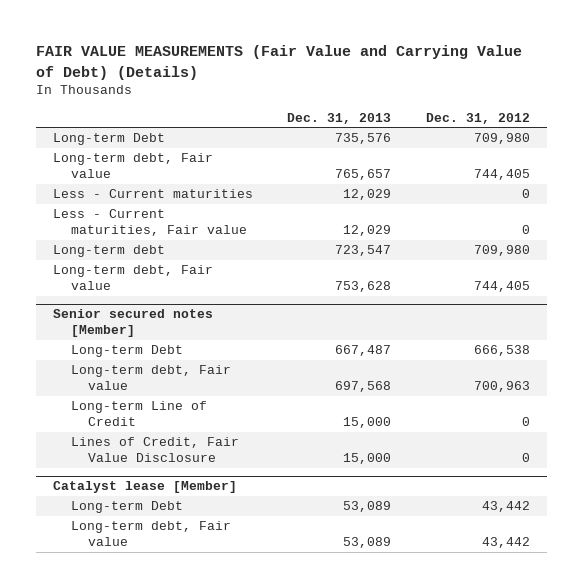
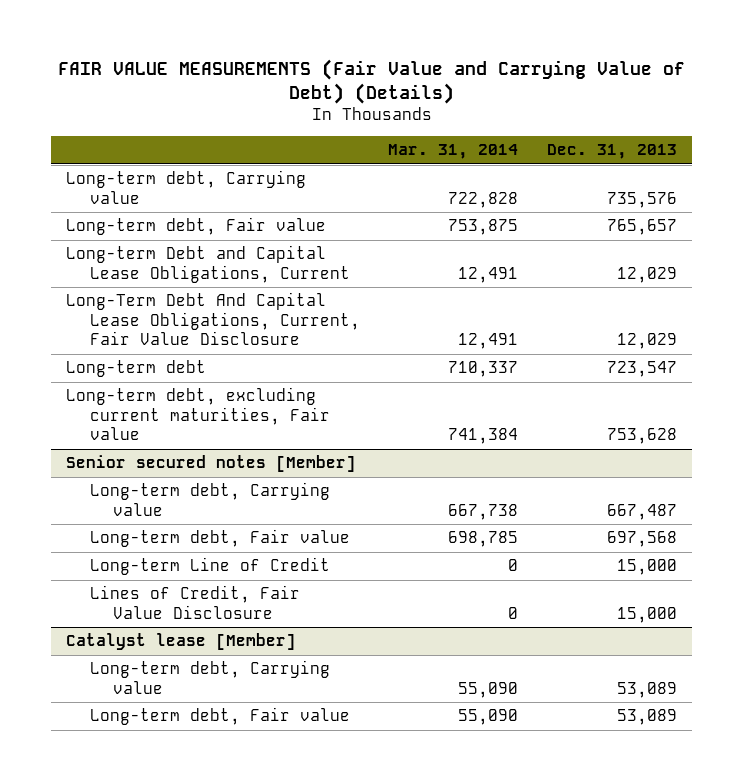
- | Dec. 31, 2013 | Dec. 31, 2012
+ | Mar. 31, 2014 | Dec. 31, 2013
- Long-term Debt | 735,576 | 709,980
+ Long-term debt, Carrying value | 722,828 | 735,576
- Less - Current maturities | 12,029 | 0
- Less - Current maturities, Fair value | 12,029 | 0
+ Long-term Debt and Capital Lease Obligations, Current | 12,491 | 12,029
+ Long-Term Debt And Capital Lease Obligations, Current, Fair Value Disclosure | 12,491 | 12,029
- Long-term debt, Fair value | 753,628 | 744,405
+ Long-term debt, excluding current maturities, Fair value | 741,384 | 753,628
@ Senior secured notes [Member]
- Long-term Debt | 667,487 | 666,538
+ Long-term debt, Carrying value | 667,738 | 667,487
@ Catalyst lease [Member]
- Long-term Debt | 53,089 | 43,442
+ Long-term debt, Carrying value | 55,090 | 53,089

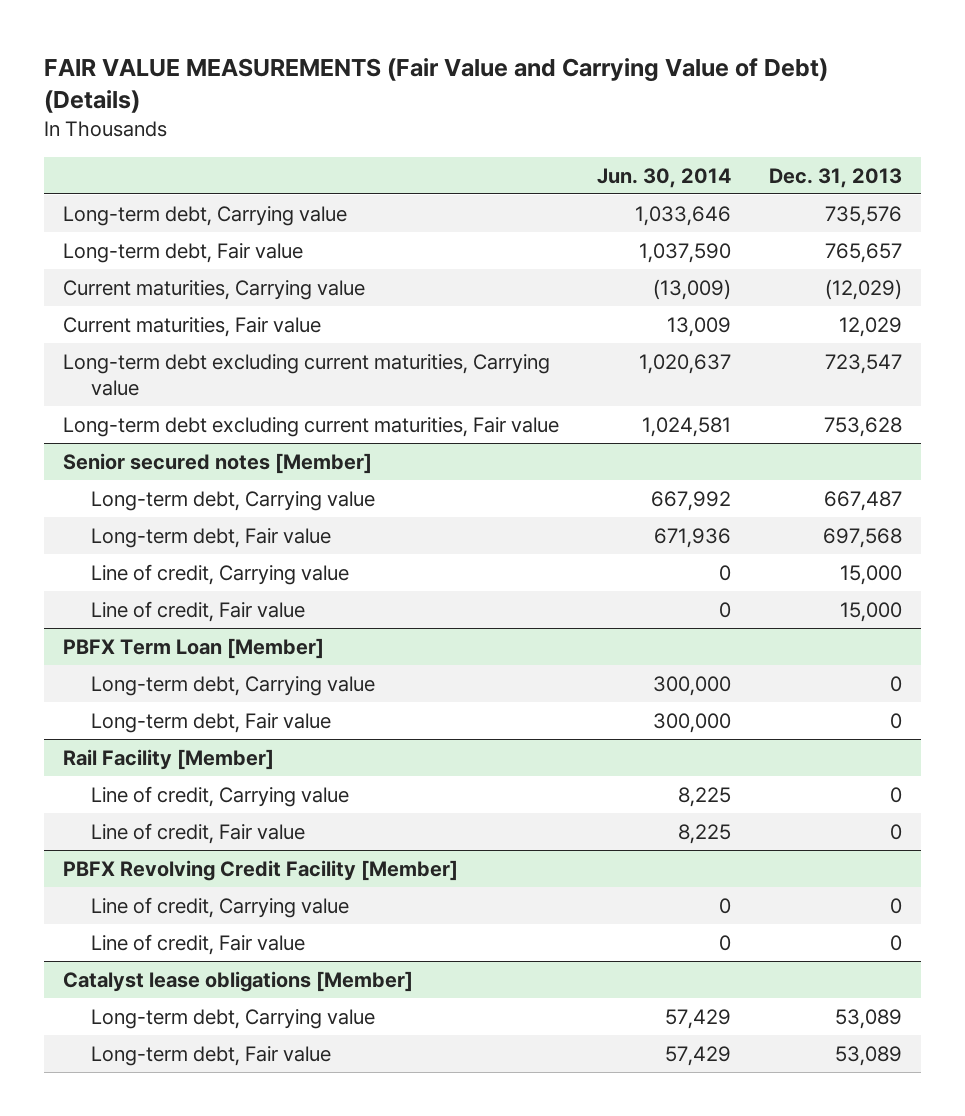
- | Mar. 31, 2014 | Dec. 31, 2013
+ | Jun. 30, 2014 | Dec. 31, 2013
- Long-term Debt and Capital Lease Obligations, Current | 12,491 | 12,029
- Long-Term Debt And Capital Lease Obligations, Current, Fair Value Disclosure | 12,491 | 12,029
- Long-term debt | 710,337 | 723,547
- Long-term debt, excluding current maturities, Fair value | 741,384 | 753,628
+ Current maturities, Carrying value | (13,009) | (12,029)
+ Current maturities, Fair value | 13,009 | 12,029
+ Long-term debt excluding current maturities, Carrying value | 1,020,637 | 723,547
+ Long-term debt excluding current maturities, Fair value | 1,024,581 | 753,628
@ Senior secured notes [Member]
- Long-term Line of Credit | 0 | 15,000
- Lines of Credit, Fair Value Disclosure | 0 | 15,000
- Catalyst lease [Member]
@ Senior secured notes [Member]
+ Line of credit, Carrying value | 0 | 15,000
+ Line of credit, Fair value | 0 | 15,000
+ PBFX Term Loan [Member]
+ Long-term debt, Carrying value | 300,000 | 0
+ Long-term debt, Fair value | 300,000 | 0
+ Rail Facility [Member]
+ Line of credit, Carrying value | 8,225 | 0
+ Line of credit, Fair value | 8,225 | 0
+ PBFX Revolving Credit Facility [Member]
+ Line of credit, Carrying value | 0 | 0
+ Line of credit, Fair value | 0 | 0
+ Catalyst lease obligations [Member]

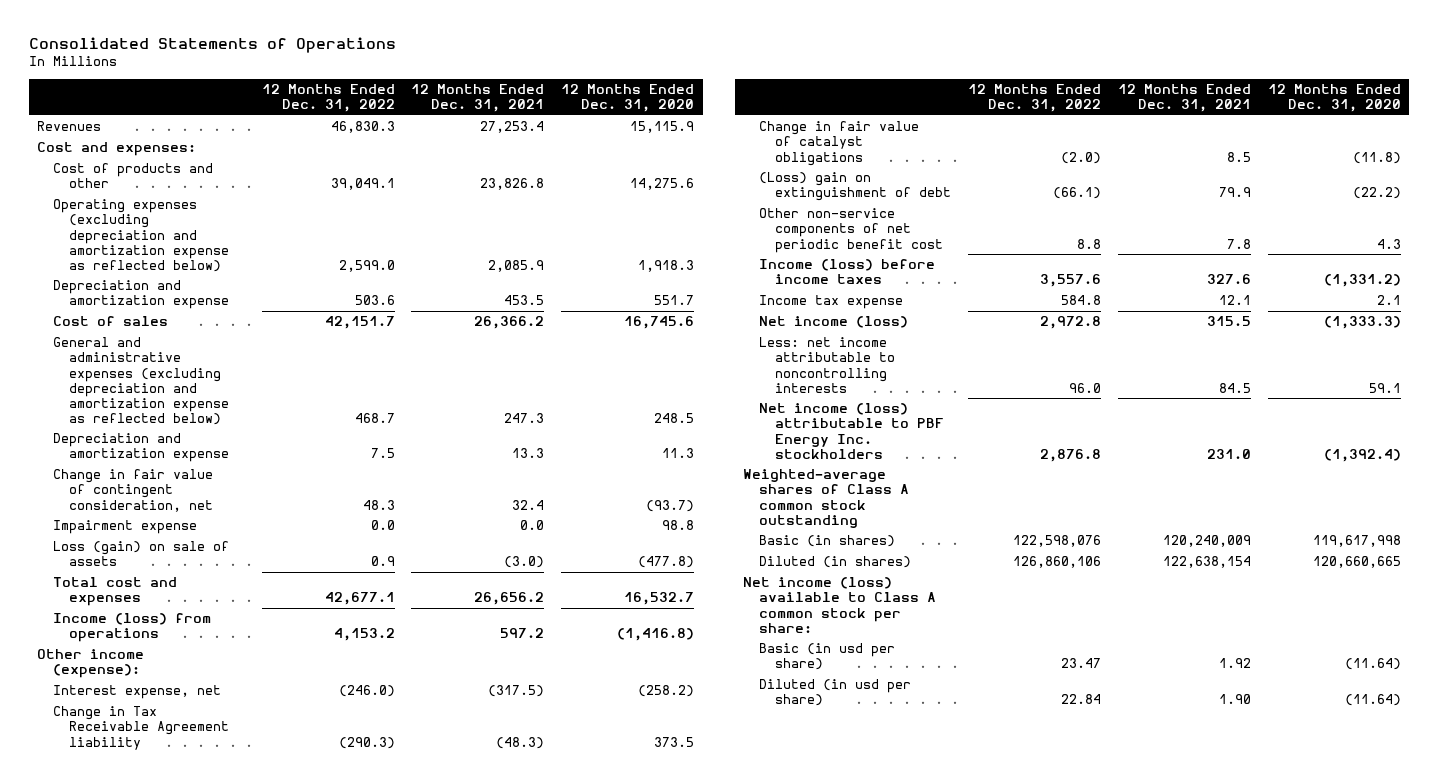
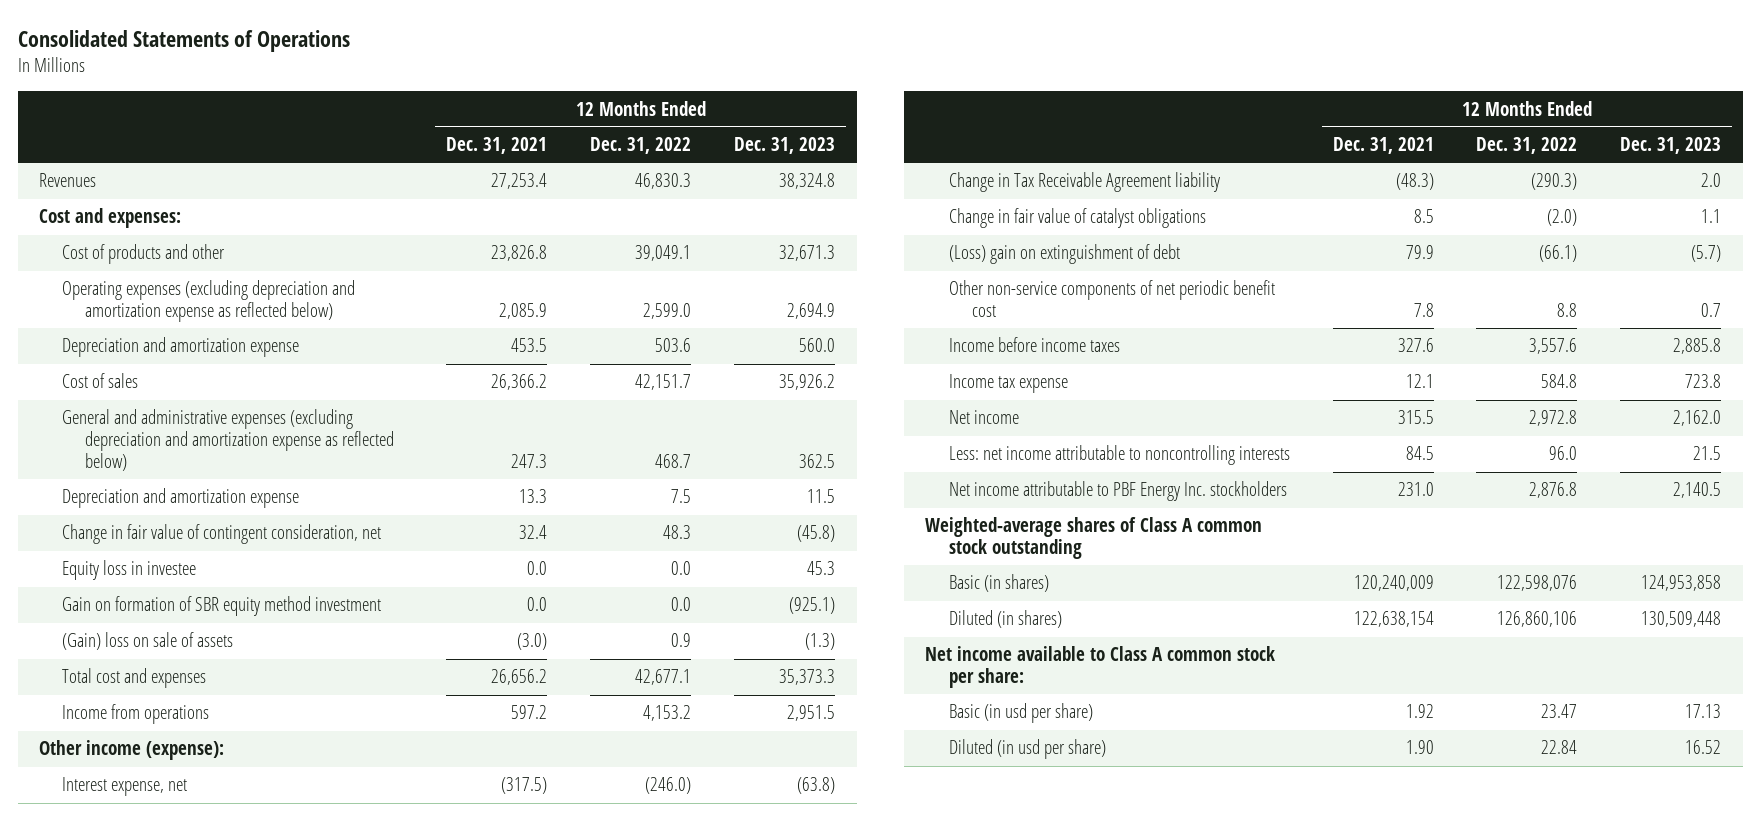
- | 12 Months Ended Dec. 31, 2022 | 12 Months Ended Dec. 31, 2021 | 12 Months Ended Dec. 31, 2020
+ | 12 Months Ended Dec. 31, 2021 | 12 Months Ended Dec. 31, 2022 | 12 Months Ended Dec. 31, 2023
- Impairment expense | 0.0 | 0.0 | 98.8
- Loss (gain) on sale of assets | 0.9 | (3.0) | (477.8)
+ Equity loss in investee | 0.0 | 0.0 | 45.3
+ Gain on formation of SBR equity method investment | 0.0 | 0.0 | (925.1)
+ (Gain) loss on sale of assets | (3.0) | 0.9 | (1.3)
- Income (loss) from operations | 4,153.2 | 597.2 | (1,416.8)
+ Income from operations | 597.2 | 4,153.2 | 2,951.5
- Income (loss) before income taxes | 3,557.6 | 327.6 | (1,331.2)
+ Income before income taxes | 327.6 | 3,557.6 | 2,885.8
- Net income (loss) | 2,972.8 | 315.5 | (1,333.3)
+ Net income | 315.5 | 2,972.8 | 2,162.0
- Net income (loss) attributable to PBF Energy Inc. stockholders | 2,876.8 | 231.0 | (1,392.4)
+ Net income attributable to PBF Energy Inc. stockholders | 231.0 | 2,876.8 | 2,140.5
- Net income (loss) available to Class A common stock per share:
+ Net income available to Class A common stock per share:

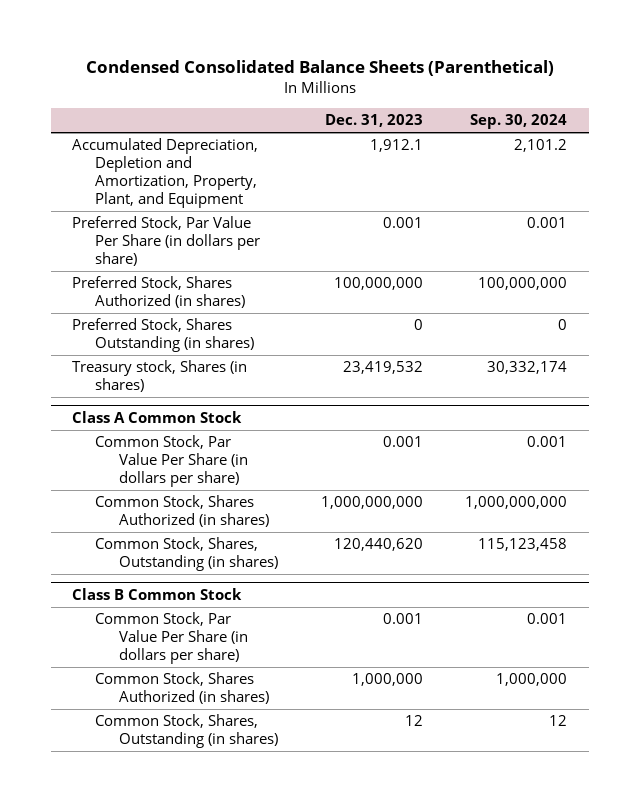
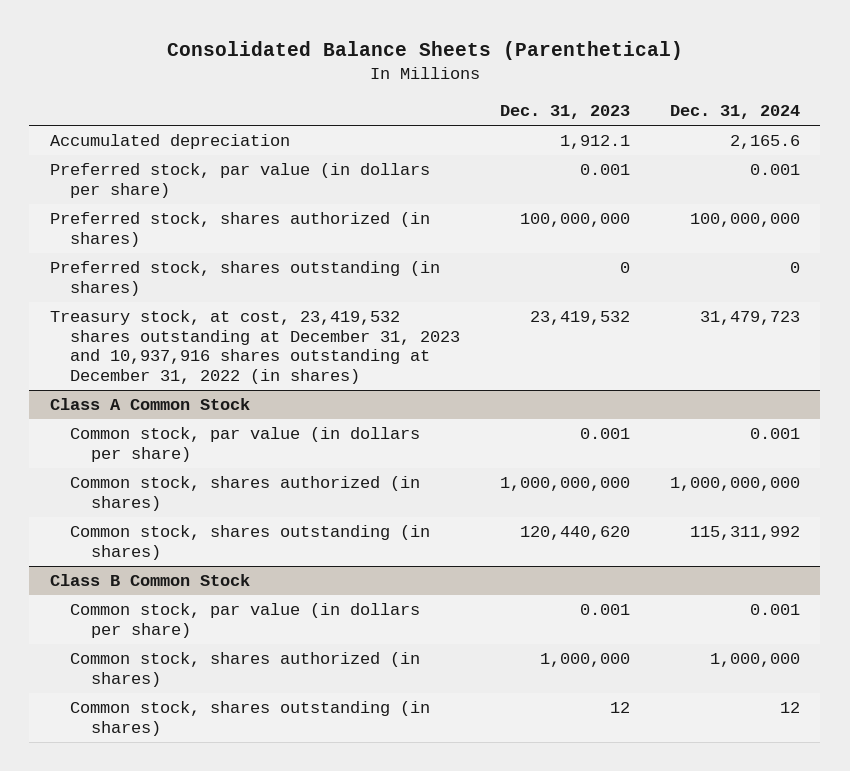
- Condensed Consolidated Balance Sheets (Parenthetical)
+ Consolidated Balance Sheets (Parenthetical)
- | Dec. 31, 2023 | Sep. 30, 2024
+ | Dec. 31, 2023 | Dec. 31, 2024
- Accumulated Depreciation, Depletion and Amortization, Property, Plant, and Equipment | 1,912.1 | 2,101.2
- Preferred Stock, Par Value Per Share (in dollars per share) | 0.001 | 0.001
- Preferred Stock, Shares Authorized (in shares) | 100,000,000 | 100,000,000
- Preferred Stock, Shares Outstanding (in shares) | 0 | 0
- Treasury stock, Shares (in shares) | 23,419,532 | 30,332,174
+ Accumulated depreciation | 1,912.1 | 2,165.6
+ Preferred stock, par value (in dollars per share) | 0.001 | 0.001
+ Preferred stock, shares authorized (in shares) | 100,000,000 | 100,000,000
+ Preferred stock, shares outstanding (in shares) | 0 | 0
+ Treasury stock, at cost, 23,419,532 shares outstanding at December 31, 2023 and 10,937,916 shares outstanding at December 31, 2022 (in shares) | 23,419,532 | 31,479,723
@ Class A Common Stock
- Common Stock, Par Value Per Share (in dollars per share) | 0.001 | 0.001
- Common Stock, Shares Authorized (in shares) | 1,000,000,000 | 1,000,000,000
- Common Stock, Shares, Outstanding (in shares) | 120,440,620 | 115,123,458
+ Common stock, par value (in dollars per share) | 0.001 | 0.001
+ Common stock, shares authorized (in shares) | 1,000,000,000 | 1,000,000,000
+ Common stock, shares outstanding (in shares) | 120,440,620 | 115,311,992
@ Class B Common Stock
- Common Stock, Par Value Per Share (in dollars per share) | 0.001 | 0.001
- Common Stock, Shares Authorized (in shares) | 1,000,000 | 1,000,000
- Common Stock, Shares, Outstanding (in shares) | 12 | 12
+ Common stock, par value (in dollars per share) | 0.001 | 0.001
+ Common stock, shares authorized (in shares) | 1,000,000 | 1,000,000
+ Common stock, shares outstanding (in shares) | 12 | 12

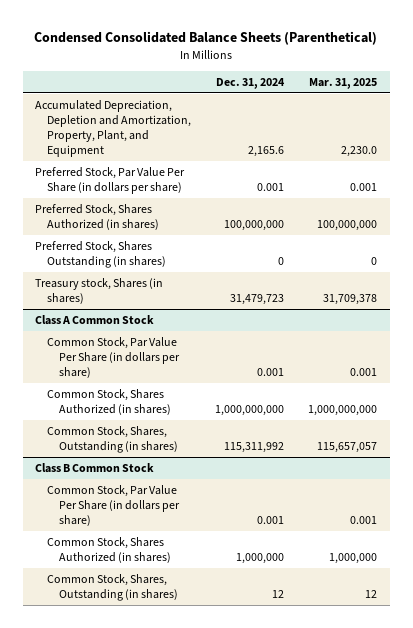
- Consolidated Balance Sheets (Parenthetical)
+ Condensed Consolidated Balance Sheets (Parenthetical)
- | Dec. 31, 2023 | Dec. 31, 2024
+ | Dec. 31, 2024 | Mar. 31, 2025
- Accumulated depreciation | 1,912.1 | 2,165.6
- Preferred stock, par value (in dollars per share) | 0.001 | 0.001
- Preferred stock, shares authorized (in shares) | 100,000,000 | 100,000,000
- Preferred stock, shares outstanding (in shares) | 0 | 0
- Treasury stock, at cost, 23,419,532 shares outstanding at December 31, 2023 and 10,937,916 shares outstanding at December 31, 2022 (in shares) | 23,419,532 | 31,479,723
+ Accumulated Depreciation, Depletion and Amortization, Property, Plant, and Equipment | 2,165.6 | 2,230.0
+ Preferred Stock, Par Value Per Share (in dollars per share) | 0.001 | 0.001
+ Preferred Stock, Shares Authorized (in shares) | 100,000,000 | 100,000,000
+ Preferred Stock, Shares Outstanding (in shares) | 0 | 0
+ Treasury stock, Shares (in shares) | 31,479,723 | 31,709,378
@ Class A Common Stock
- Common stock, par value (in dollars per share) | 0.001 | 0.001
- Common stock, shares authorized (in shares) | 1,000,000,000 | 1,000,000,000
- Common stock, shares outstanding (in shares) | 120,440,620 | 115,311,992
+ Common Stock, Par Value Per Share (in dollars per share) | 0.001 | 0.001
+ Common Stock, Shares Authorized (in shares) | 1,000,000,000 | 1,000,000,000
+ Common Stock, Shares, Outstanding (in shares) | 115,311,992 | 115,657,057
@ Class B Common Stock
- Common stock, par value (in dollars per share) | 0.001 | 0.001
- Common stock, shares authorized (in shares) | 1,000,000 | 1,000,000
- Common stock, shares outstanding (in shares) | 12 | 12
+ Common Stock, Par Value Per Share (in dollars per share) | 0.001 | 0.001
+ Common Stock, Shares Authorized (in shares) | 1,000,000 | 1,000,000
+ Common Stock, Shares, Outstanding (in shares) | 12 | 12

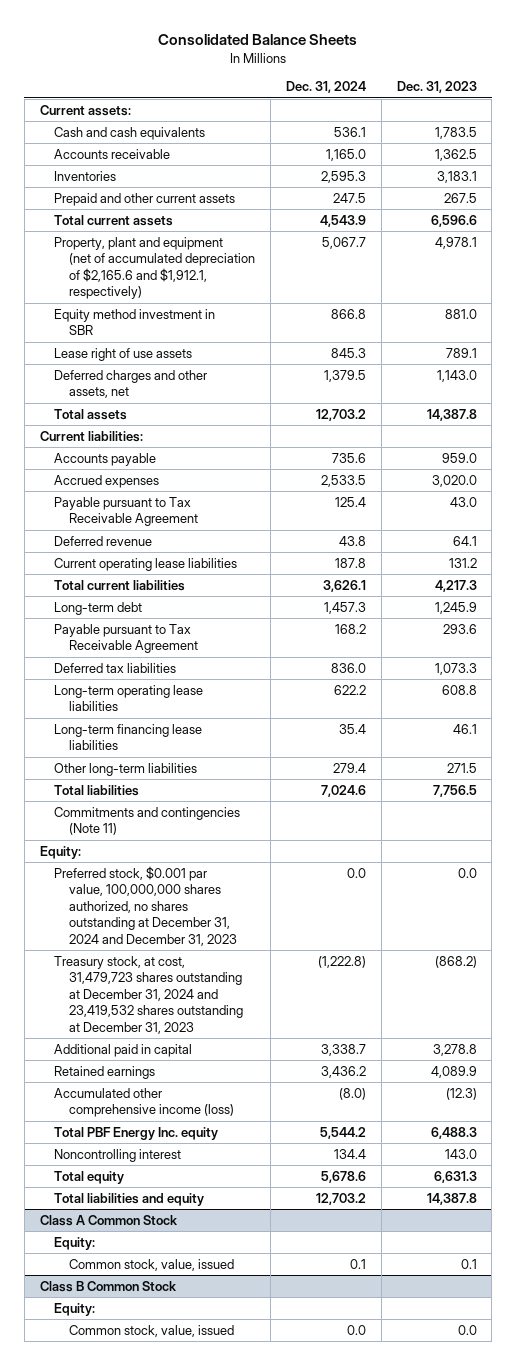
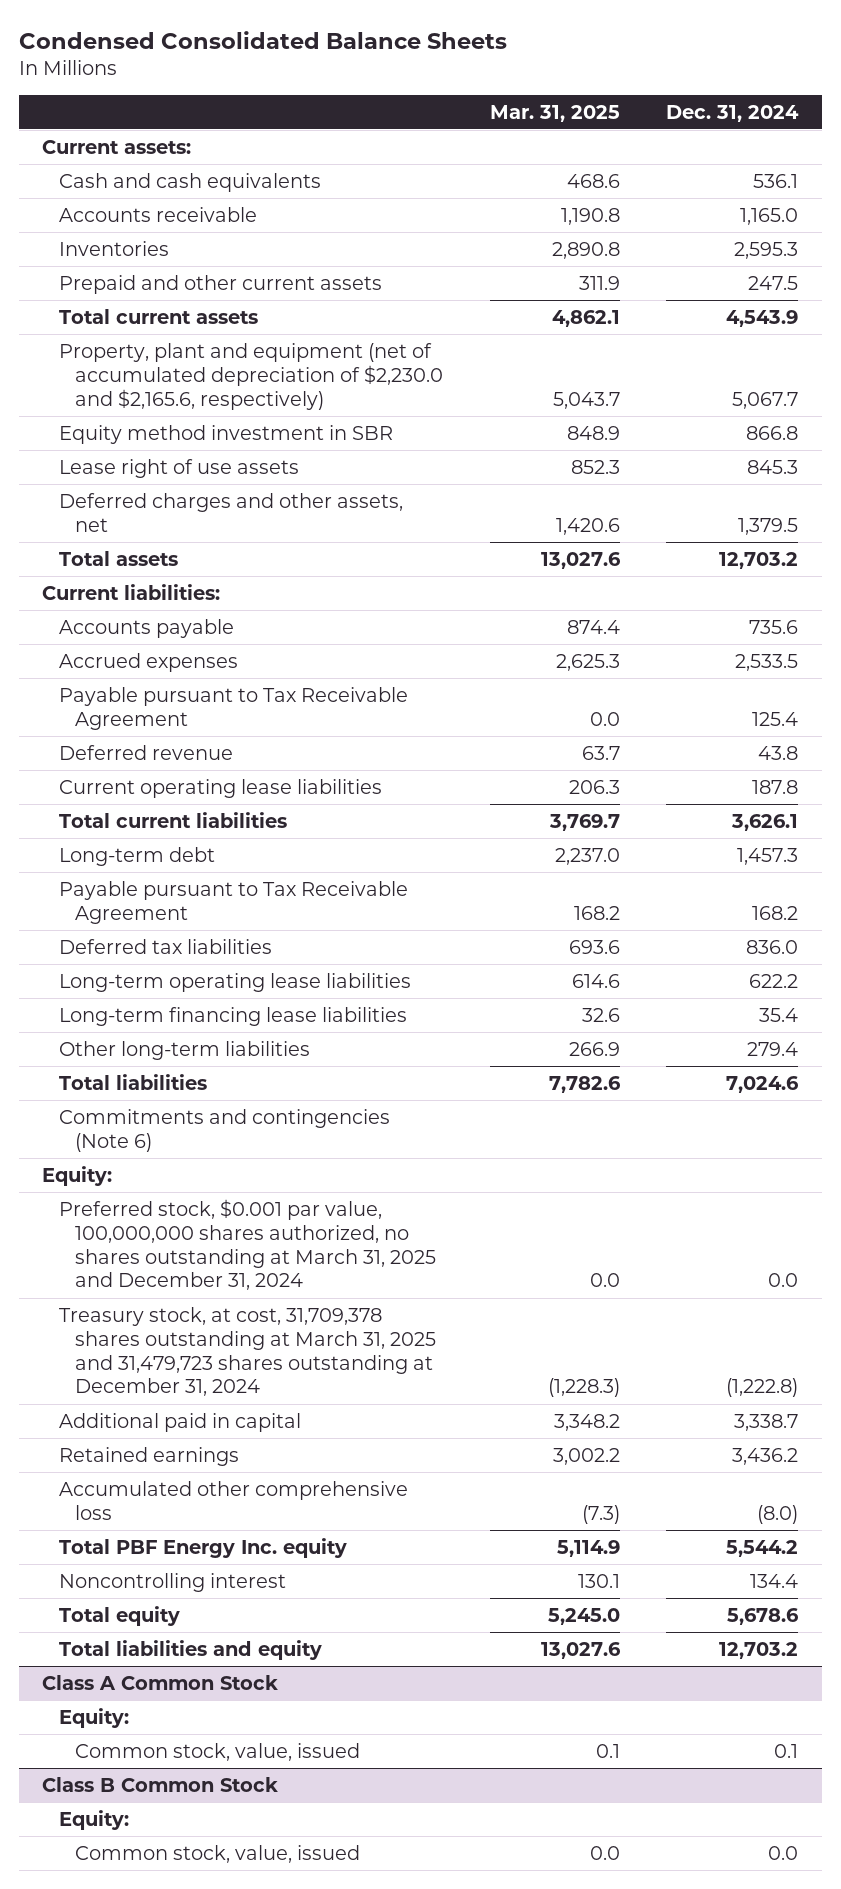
- Consolidated Balance Sheets
+ Condensed Consolidated Balance Sheets
- | Dec. 31, 2024 | Dec. 31, 2023
+ | Mar. 31, 2025 | Dec. 31, 2024
- Property, plant and equipment (net of accumulated depreciation of $2,165.6 and $1,912.1, respectively) | 5,067.7 | 4,978.1
+ Property, plant and equipment (net of accumulated depreciation of $2,230.0 and $2,165.6, respectively) | 5,043.7 | 5,067.7
- Commitments and contingencies (Note 11)
+ Commitments and contingencies (Note 6)
- Preferred stock, $0.001 par value, 100,000,000 shares authorized, no shares outstanding at December 31, 2024 and December 31, 2023 | 0.0 | 0.0
- Treasury stock, at cost, 31,479,723 shares outstanding at December 31, 2024 and 23,419,532 shares outstanding at December 31, 2023 | (1,222.8) | (868.2)
+ Preferred stock, $0.001 par value, 100,000,000 shares authorized, no shares outstanding at March 31, 2025 and December 31, 2024 | 0.0 | 0.0
+ Treasury stock, at cost, 31,709,378 shares outstanding at March 31, 2025 and 31,479,723 shares outstanding at December 31, 2024 | (1,228.3) | (1,222.8)
- Accumulated other comprehensive income (loss) | (8.0) | (12.3)
+ Accumulated other comprehensive loss | (7.3) | (8.0)

